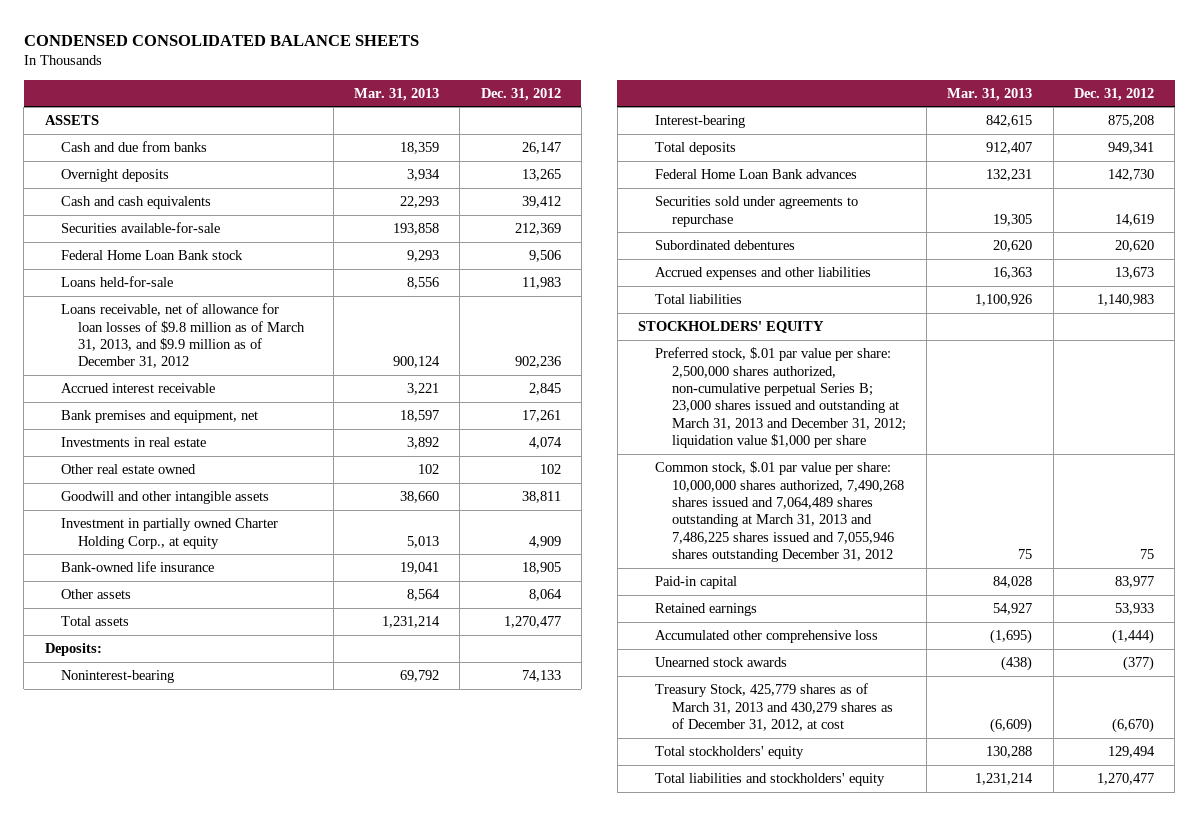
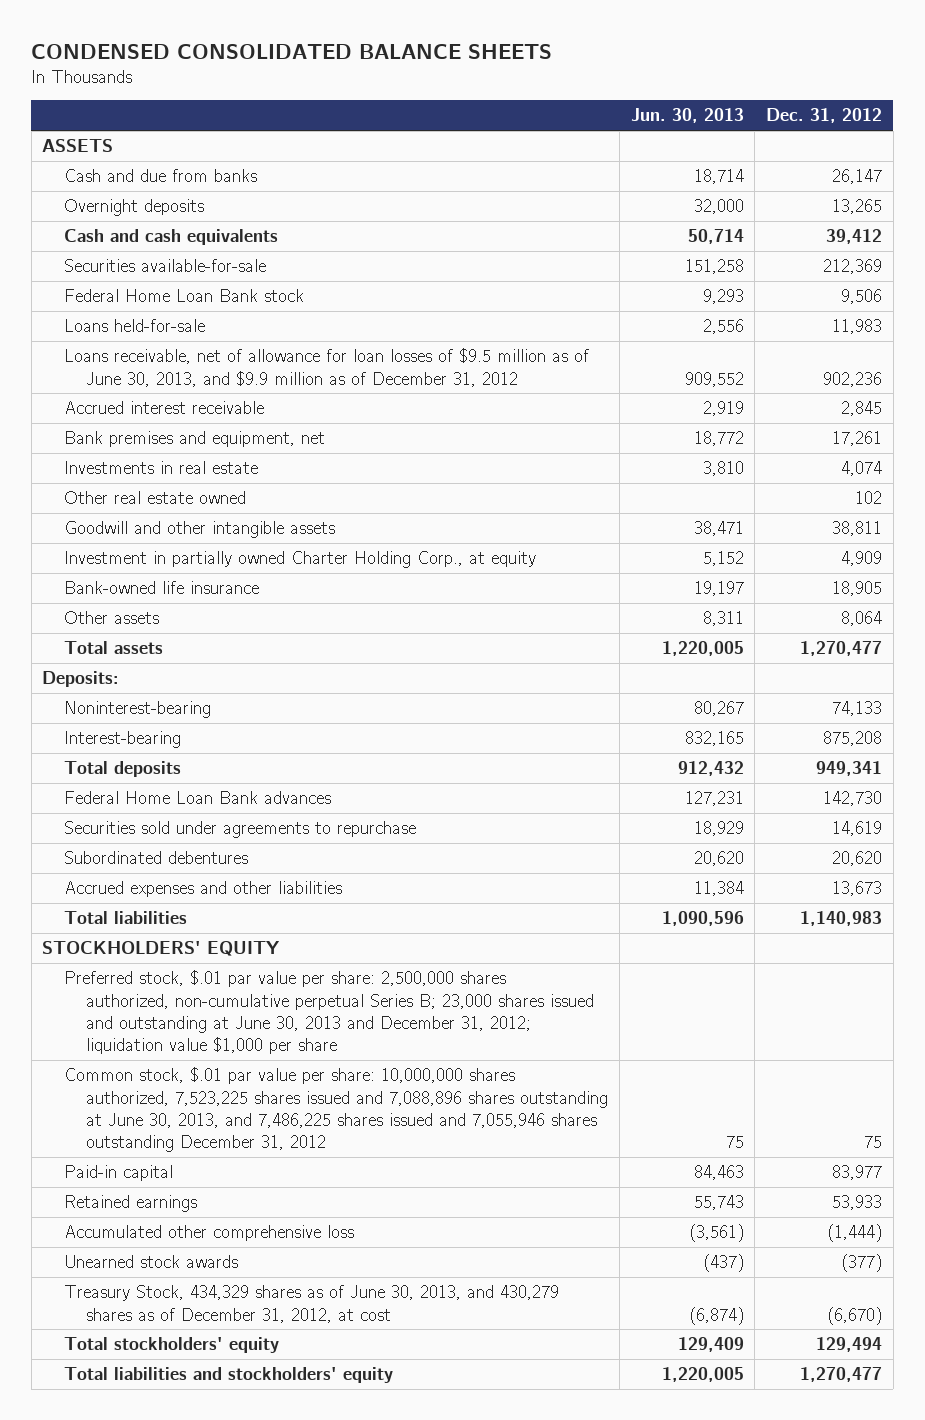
- | Mar. 31, 2013 | Dec. 31, 2012
+ | Jun. 30, 2013 | Dec. 31, 2012
- Loans receivable, net of allowance for loan losses of $9.8 million as of March 31, 2013, and $9.9 million as of December 31, 2012 | 900,124 | 902,236
+ Loans receivable, net of allowance for loan losses of $9.5 million as of June 30, 2013, and $9.9 million as of December 31, 2012 | 909,552 | 902,236
- Preferred stock, $.01 par value per share: 2,500,000 shares authorized, non-cumulative perpetual Series B; 23,000 shares issued and outstanding at March 31, 2013 and December 31, 2012; liquidation value $1,000 per share
- Common stock, $.01 par value per share: 10,000,000 shares authorized, 7,490,268 shares issued and 7,064,489 shares outstanding at March 31, 2013 and 7,486,225 shares issued and 7,055,946 shares outstanding December 31, 2012 | 75 | 75
+ Preferred stock, $.01 par value per share: 2,500,000 shares authorized, non-cumulative perpetual Series B; 23,000 shares issued and outstanding at June 30, 2013 and December 31, 2012; liquidation value $1,000 per share
+ Common stock, $.01 par value per share: 10,000,000 shares authorized, 7,523,225 shares issued and 7,088,896 shares outstanding at June 30, 2013, and 7,486,225 shares issued and 7,055,946 shares outstanding December 31, 2012 | 75 | 75
- Treasury Stock, 425,779 shares as of March 31, 2013 and 430,279 shares as of December 31, 2012, at cost | (6,609) | (6,670)
+ Treasury Stock, 434,329 shares as of June 30, 2013, and 430,279 shares as of December 31, 2012, at cost | (6,874) | (6,670)

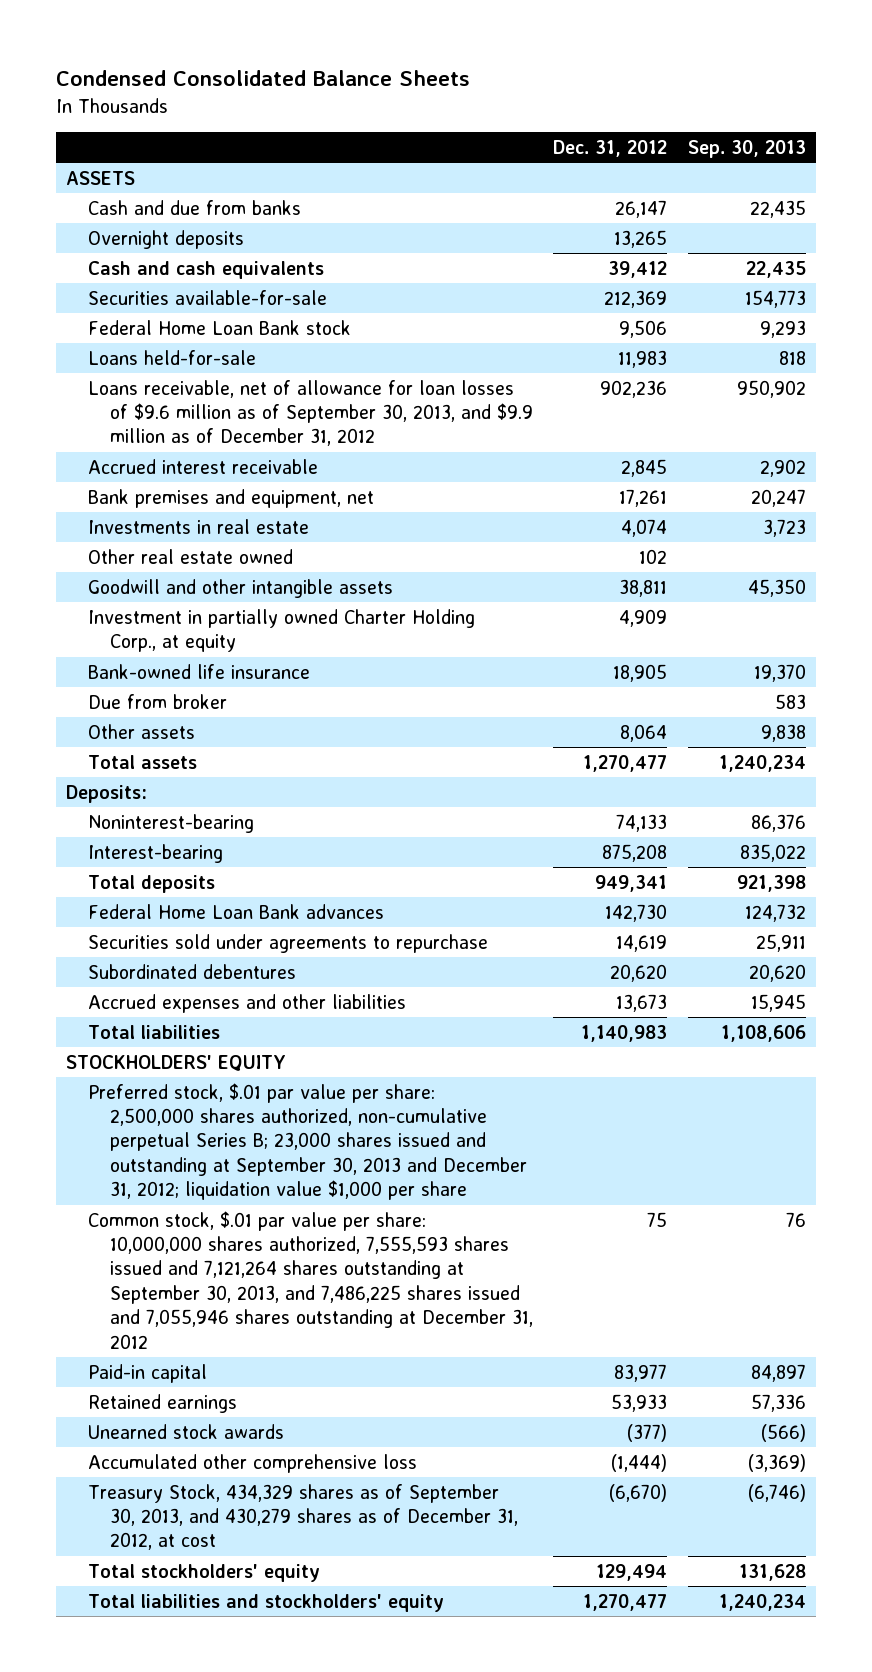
- CONDENSED CONSOLIDATED BALANCE SHEETS
+ Condensed Consolidated Balance Sheets
- | Jun. 30, 2013 | Dec. 31, 2012
+ | Dec. 31, 2012 | Sep. 30, 2013
- Loans receivable, net of allowance for loan losses of $9.5 million as of June 30, 2013, and $9.9 million as of December 31, 2012 | 909,552 | 902,236
+ Loans receivable, net of allowance for loan losses of $9.6 million as of September 30, 2013, and $9.9 million as of December 31, 2012 | 902,236 | 950,902
+ Due from broker | | 583
- Preferred stock, $.01 par value per share: 2,500,000 shares authorized, non-cumulative perpetual Series B; 23,000 shares issued and outstanding at June 30, 2013 and December 31, 2012; liquidation value $1,000 per share
- Common stock, $.01 par value per share: 10,000,000 shares authorized, 7,523,225 shares issued and 7,088,896 shares outstanding at June 30, 2013, and 7,486,225 shares issued and 7,055,946 shares outstanding December 31, 2012 | 75 | 75
+ Preferred stock, $.01 par value per share: 2,500,000 shares authorized, non-cumulative perpetual Series B; 23,000 shares issued and outstanding at September 30, 2013 and December 31, 2012; liquidation value $1,000 per share
+ Common stock, $.01 par value per share: 10,000,000 shares authorized, 7,555,593 shares issued and 7,121,264 shares outstanding at September 30, 2013, and 7,486,225 shares issued and 7,055,946 shares outstanding at December 31, 2012 | 75 | 76
- Treasury Stock, 434,329 shares as of June 30, 2013, and 430,279 shares as of December 31, 2012, at cost | (6,874) | (6,670)
moved down: Accumulated other comprehensive loss | (1,444) | (3,369)
+ Treasury Stock, 434,329 shares as of September 30, 2013, and 430,279 shares as of December 31, 2012, at cost | (6,670) | (6,746)

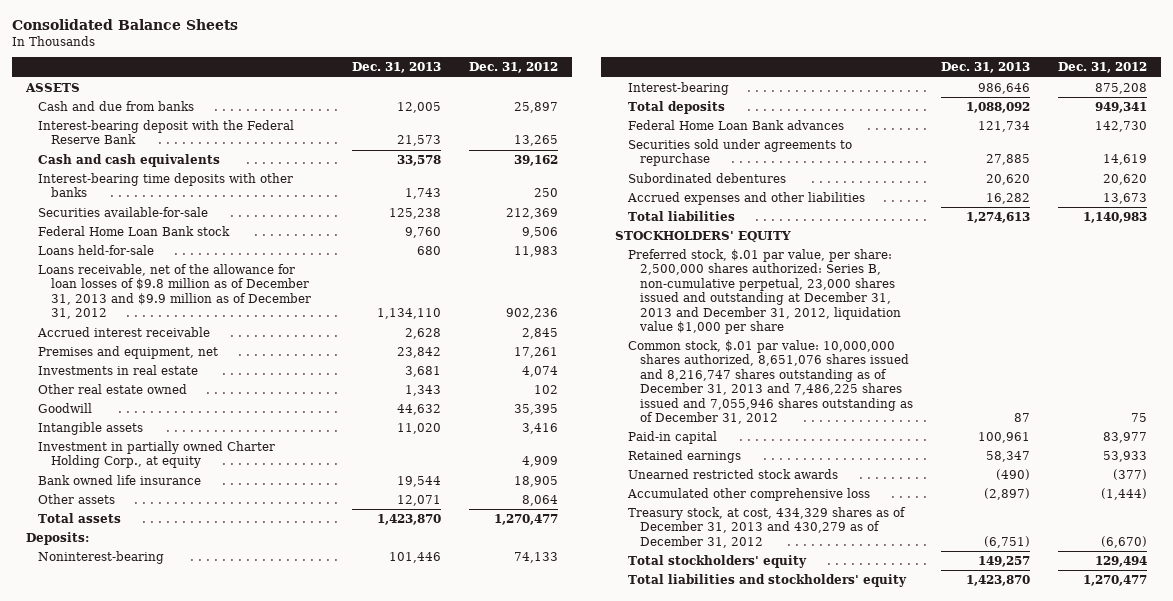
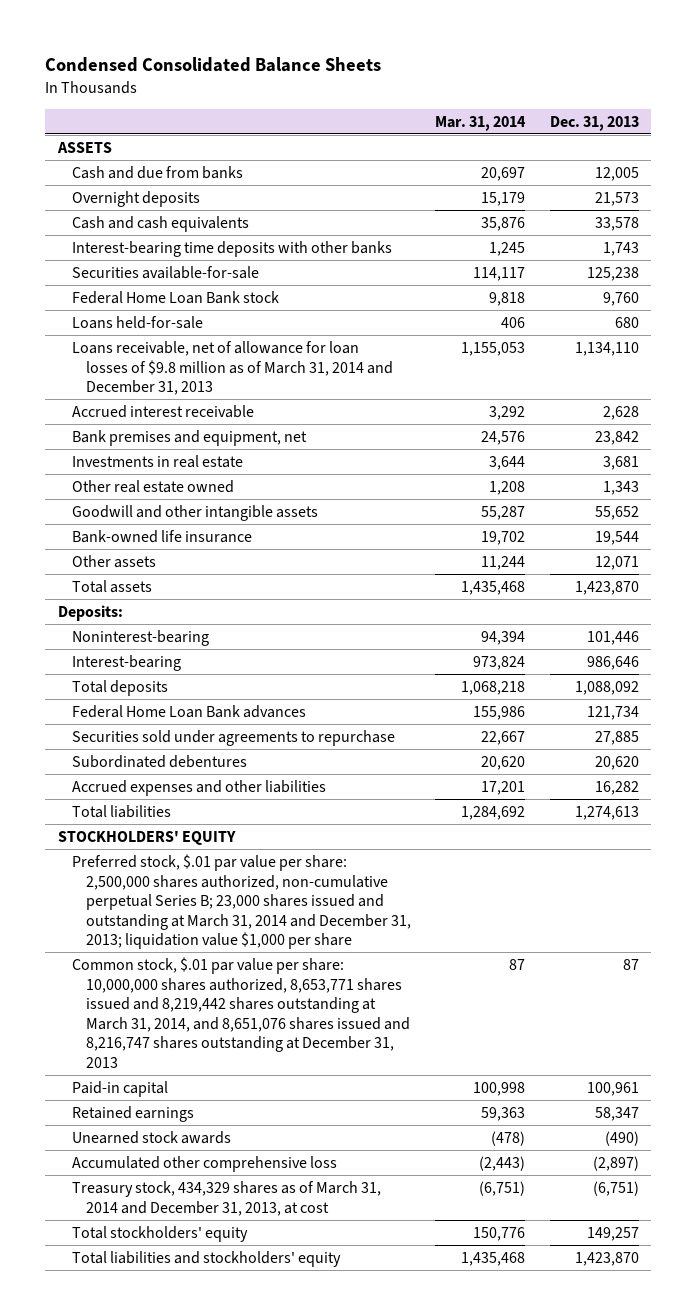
- Consolidated Balance Sheets
+ Condensed Consolidated Balance Sheets
- | Dec. 31, 2013 | Dec. 31, 2012
+ | Mar. 31, 2014 | Dec. 31, 2013
- Interest-bearing deposit with the Federal Reserve Bank | 21,573 | 13,265
+ Overnight deposits | 15,179 | 21,573
- Loans receivable, net of the allowance for loan losses of $9.8 million as of December 31, 2013 and $9.9 million as of December 31, 2012 | 1,134,110 | 902,236
+ Loans receivable, net of allowance for loan losses of $9.8 million as of March 31, 2014 and December 31, 2013 | 1,155,053 | 1,134,110
- Premises and equipment, net | 23,842 | 17,261
+ Bank premises and equipment, net | 24,576 | 23,842
- Goodwill | 44,632 | 35,395
- Intangible assets | 11,020 | 3,416
- Investment in partially owned Charter Holding Corp., at equity | | 4,909
- Bank owned life insurance | 19,544 | 18,905
+ Goodwill and other intangible assets | 55,287 | 55,652
+ Bank-owned life insurance | 19,702 | 19,544
- Preferred stock, $.01 par value, per share: 2,500,000 shares authorized: Series B, non-cumulative perpetual, 23,000 shares issued and outstanding at December 31, 2013 and December 31, 2012, liquidation value $1,000 per share
- Common stock, $.01 par value: 10,000,000 shares authorized, 8,651,076 shares issued and 8,216,747 shares outstanding as of December 31, 2013 and 7,486,225 shares issued and 7,055,946 shares outstanding as of December 31, 2012 | 87 | 75
+ Preferred stock, $.01 par value per share: 2,500,000 shares authorized, non-cumulative perpetual Series B; 23,000 shares issued and outstanding at March 31, 2014 and December 31, 2013; liquidation value $1,000 per share
+ Common stock, $.01 par value per share: 10,000,000 shares authorized, 8,653,771 shares issued and 8,219,442 shares outstanding at March 31, 2014, and 8,651,076 shares issued and 8,216,747 shares outstanding at December 31, 2013 | 87 | 87
- Unearned restricted stock awards | (490) | (377)
+ Unearned stock awards | (478) | (490)
- Treasury stock, at cost, 434,329 shares as of December 31, 2013 and 430,279 as of December 31, 2012 | (6,751) | (6,670)
+ Treasury stock, 434,329 shares as of March 31, 2014 and December 31, 2013, at cost | (6,751) | (6,751)

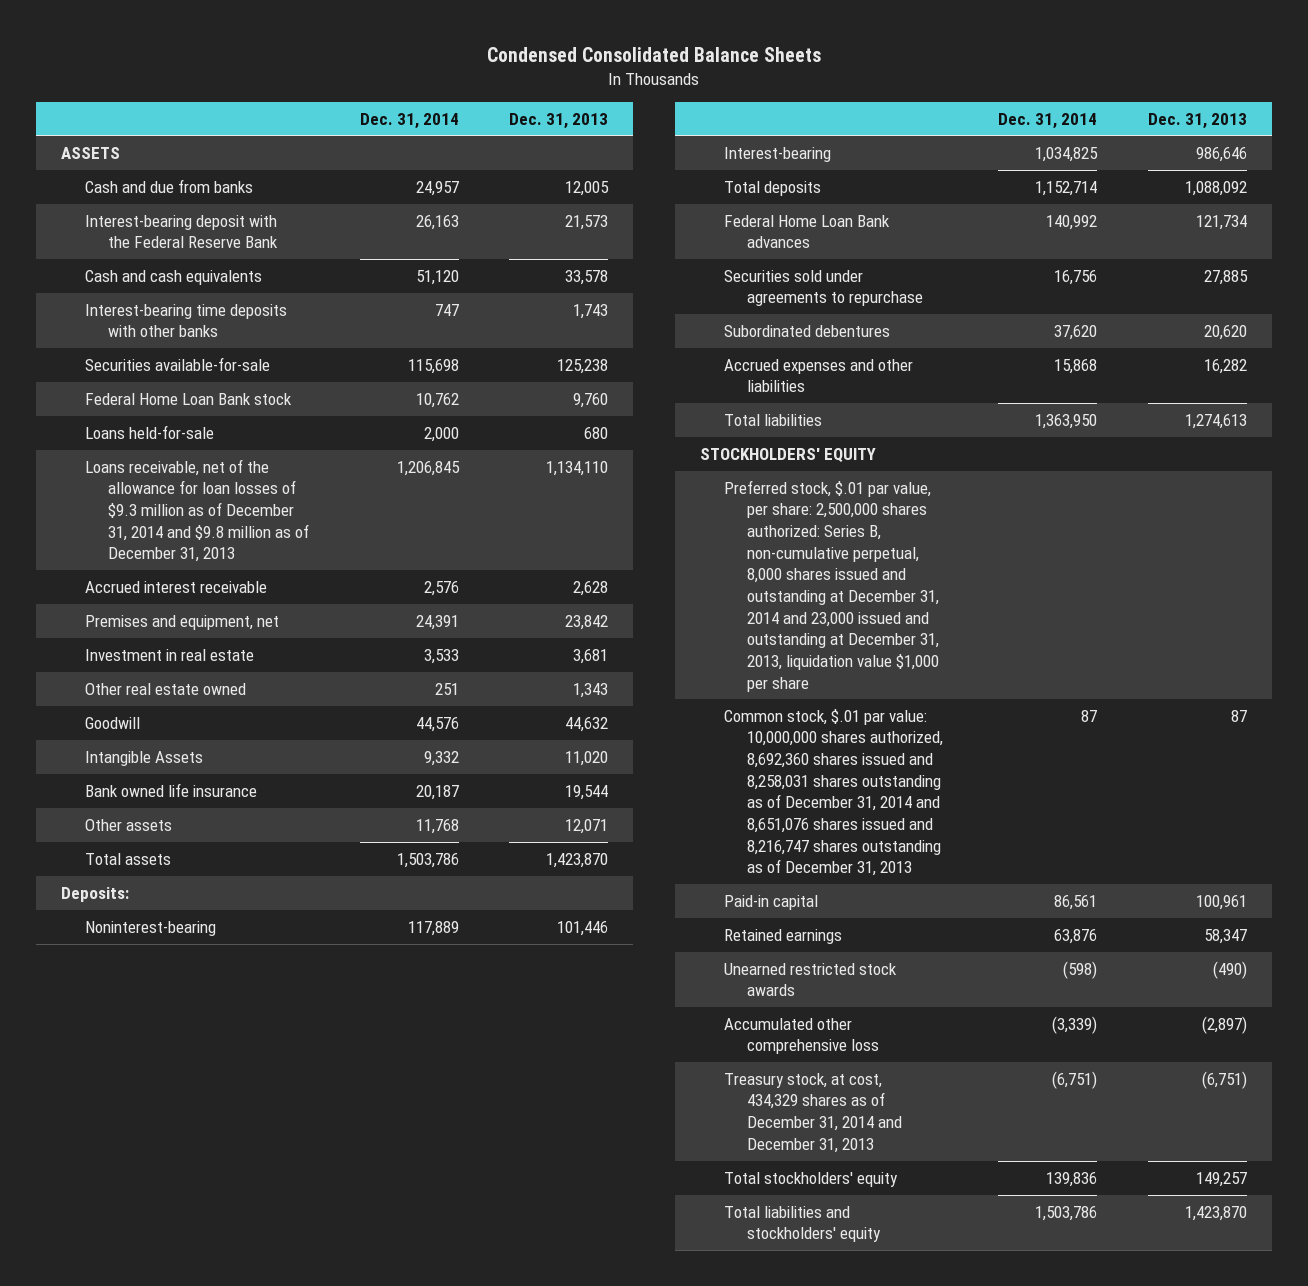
- | Mar. 31, 2014 | Dec. 31, 2013
+ | Dec. 31, 2014 | Dec. 31, 2013
- Overnight deposits | 15,179 | 21,573
+ Interest-bearing deposit with the Federal Reserve Bank | 26,163 | 21,573
- Loans receivable, net of allowance for loan losses of $9.8 million as of March 31, 2014 and December 31, 2013 | 1,155,053 | 1,134,110
+ Loans receivable, net of the allowance for loan losses of $9.3 million as of December 31, 2014 and $9.8 million as of December 31, 2013 | 1,206,845 | 1,134,110
- Bank premises and equipment, net | 24,576 | 23,842
- Investments in real estate | 3,644 | 3,681
+ Premises and equipment, net | 24,391 | 23,842
+ Investment in real estate | 3,533 | 3,681
- Goodwill and other intangible assets | 55,287 | 55,652
- Bank-owned life insurance | 19,702 | 19,544
+ Goodwill | 44,576 | 44,632
+ Intangible Assets | 9,332 | 11,020
+ Bank owned life insurance | 20,187 | 19,544
- Preferred stock, $.01 par value per share: 2,500,000 shares authorized, non-cumulative perpetual Series B; 23,000 shares issued and outstanding at March 31, 2014 and December 31, 2013; liquidation value $1,000 per share
- Common stock, $.01 par value per share: 10,000,000 shares authorized, 8,653,771 shares issued and 8,219,442 shares outstanding at March 31, 2014, and 8,651,076 shares issued and 8,216,747 shares outstanding at December 31, 2013 | 87 | 87
+ Preferred stock, $.01 par value, per share: 2,500,000 shares authorized: Series B, non-cumulative perpetual, 8,000 shares issued and outstanding at December 31, 2014 and 23,000 issued and outstanding at December 31, 2013, liquidation value $1,000 per share
+ Common stock, $.01 par value: 10,000,000 shares authorized, 8,692,360 shares issued and 8,258,031 shares outstanding as of December 31, 2014 and 8,651,076 shares issued and 8,216,747 shares outstanding as of December 31, 2013 | 87 | 87
- Unearned stock awards | (478) | (490)
+ Unearned restricted stock awards | (598) | (490)
- Treasury stock, 434,329 shares as of March 31, 2014 and December 31, 2013, at cost | (6,751) | (6,751)
+ Treasury stock, at cost, 434,329 shares as of December 31, 2014 and December 31, 2013 | (6,751) | (6,751)

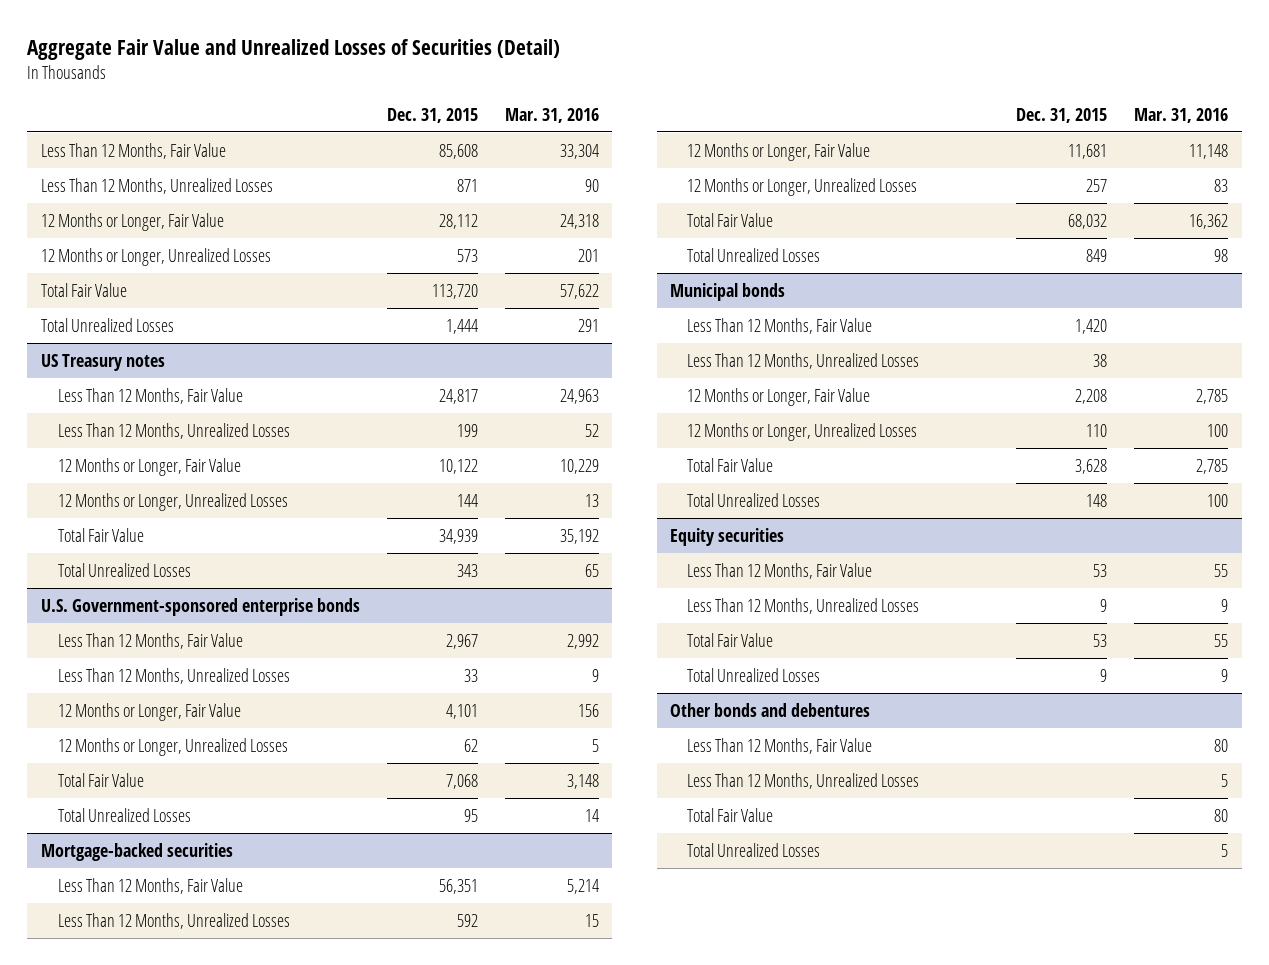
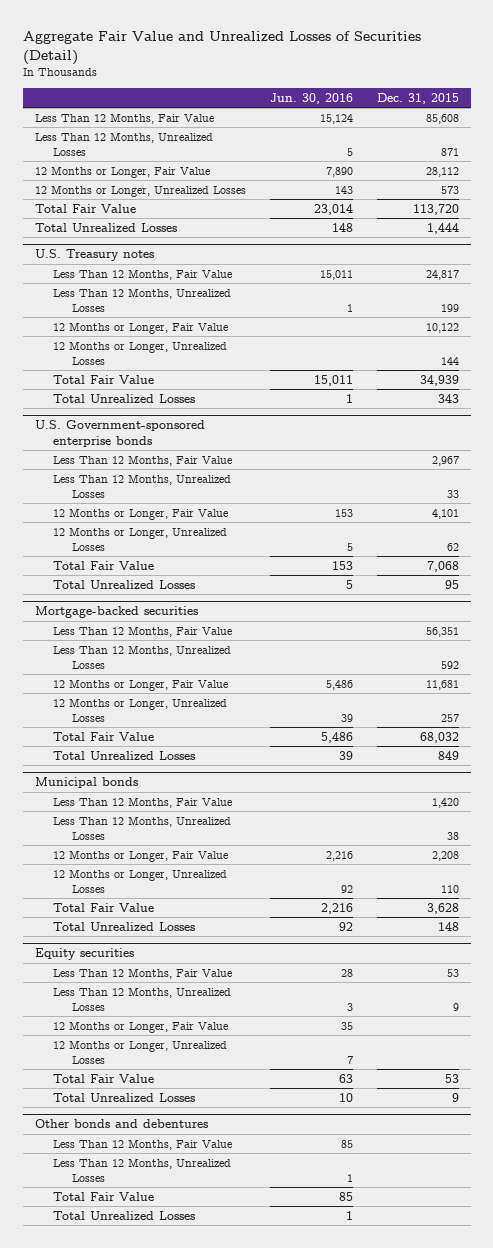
- | Dec. 31, 2015 | Mar. 31, 2016
+ | Jun. 30, 2016 | Dec. 31, 2015
- US Treasury notes
+ U.S. Treasury notes
@ Equity securities
+ 12 Months or Longer, Fair Value | 35 |
+ 12 Months or Longer, Unrealized Losses | 7 |

